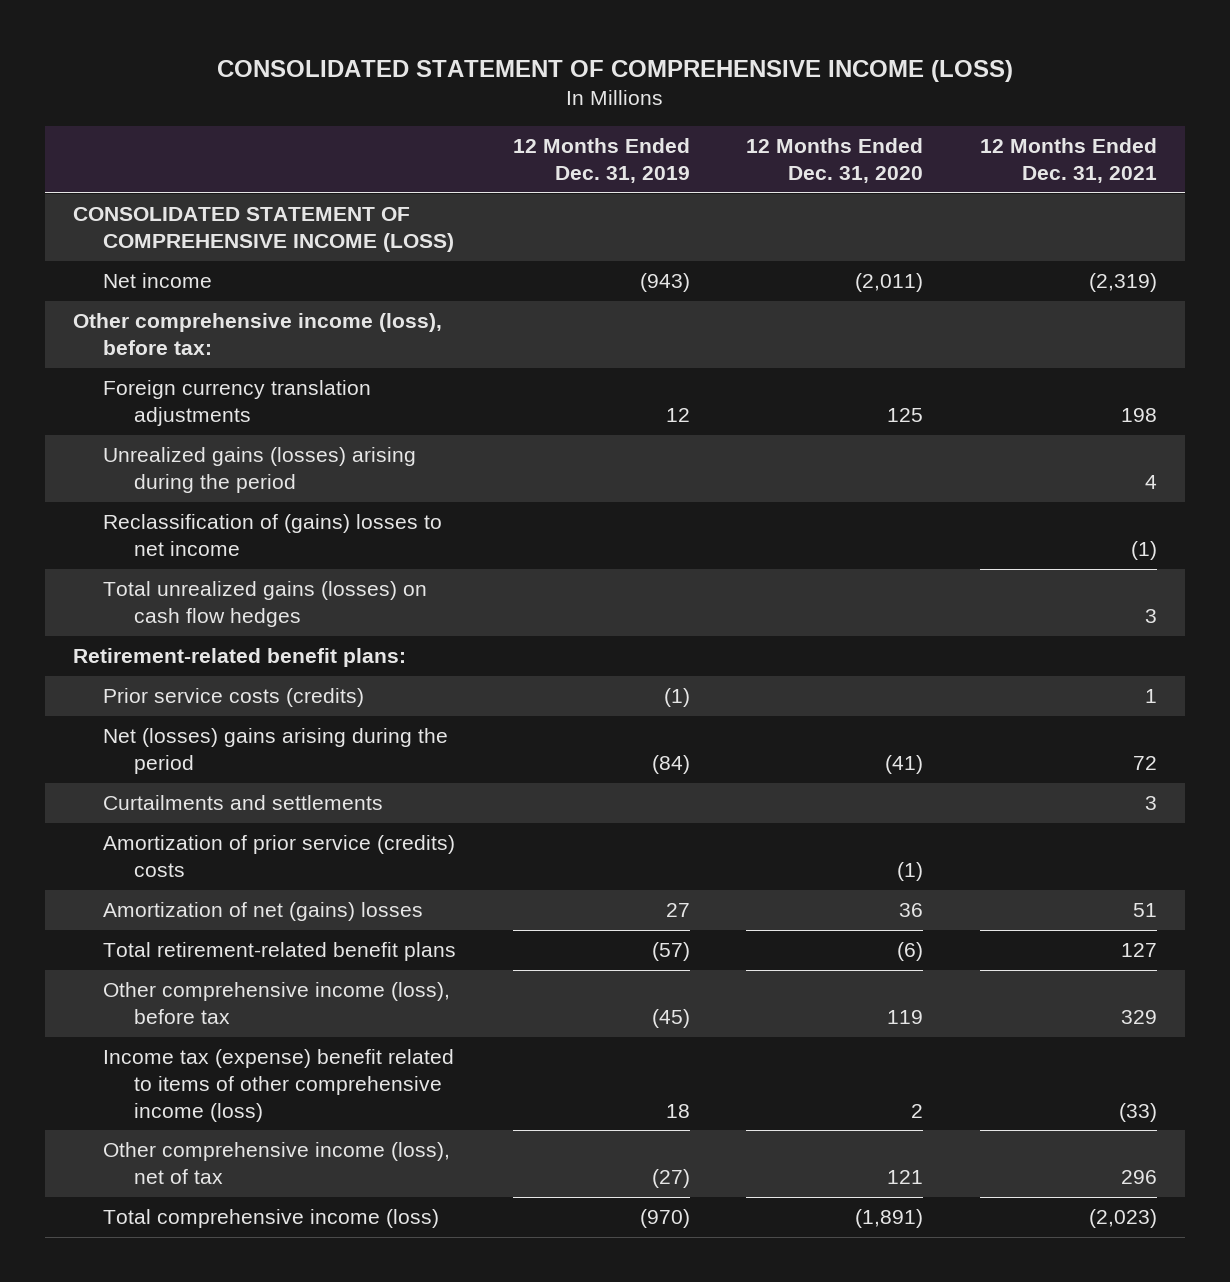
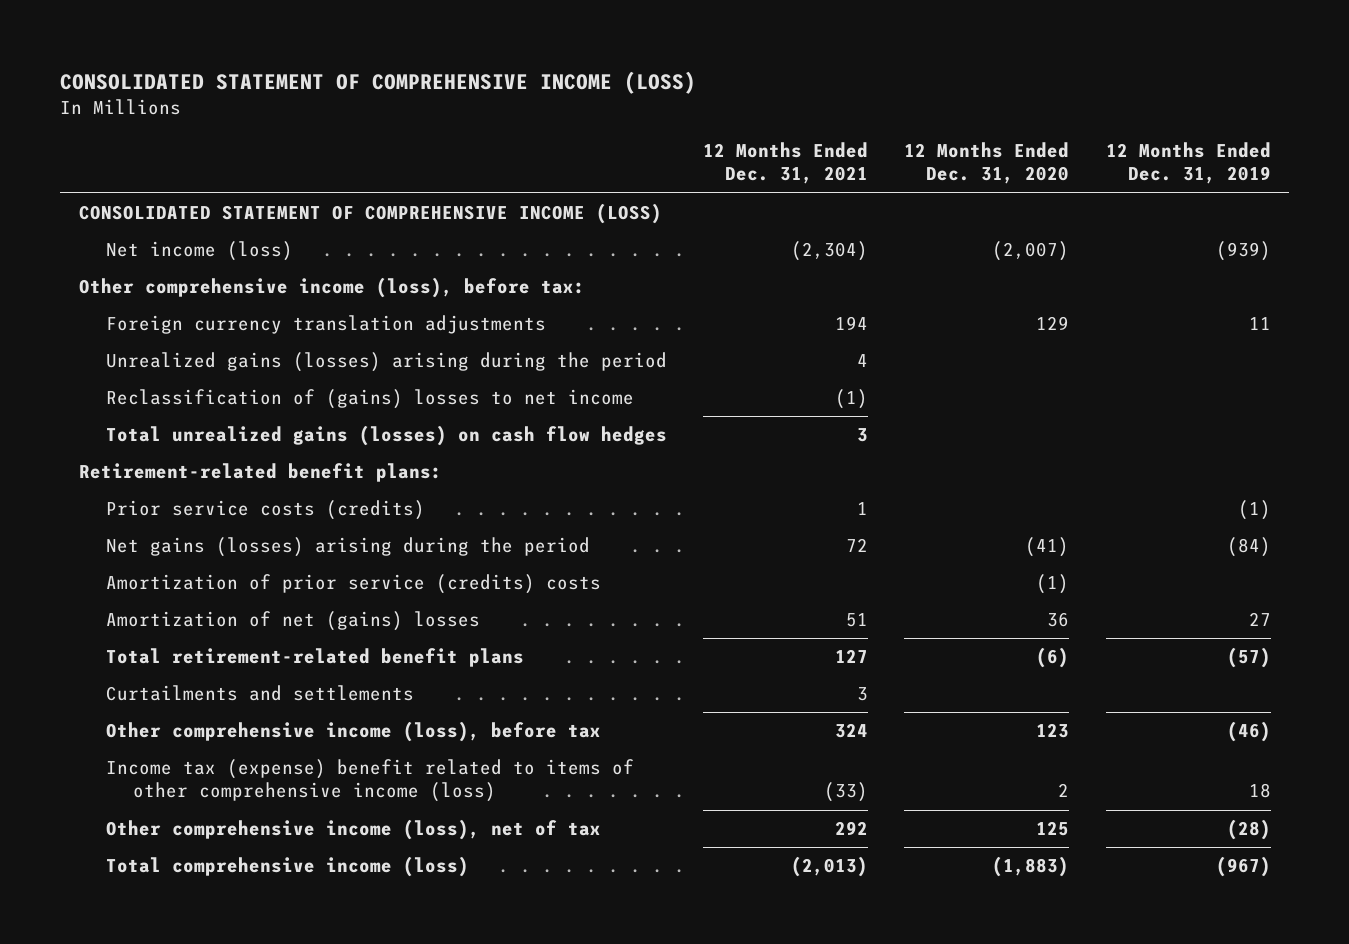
- | 12 Months Ended Dec. 31, 2019 | 12 Months Ended Dec. 31, 2020 | 12 Months Ended Dec. 31, 2021
+ | 12 Months Ended Dec. 31, 2021 | 12 Months Ended Dec. 31, 2020 | 12 Months Ended Dec. 31, 2019
- Net income | (943) | (2,011) | (2,319)
+ Net income (loss) | (2,304) | (2,007) | (939)
- Foreign currency translation adjustments | 12 | 125 | 198
+ Foreign currency translation adjustments | 194 | 129 | 11
- Net (losses) gains arising during the period | (84) | (41) | 72
+ Net gains (losses) arising during the period | 72 | (41) | (84)
- Other comprehensive income (loss), before tax | (45) | 119 | 329
moved down: Curtailments and settlements | 3 | |
+ Other comprehensive income (loss), before tax | 324 | 123 | (46)
- Other comprehensive income (loss), net of tax | (27) | 121 | 296
- Total comprehensive income (loss) | (970) | (1,891) | (2,023)
+ Other comprehensive income (loss), net of tax | 292 | 125 | (28)
+ Total comprehensive income (loss) | (2,013) | (1,883) | (967)

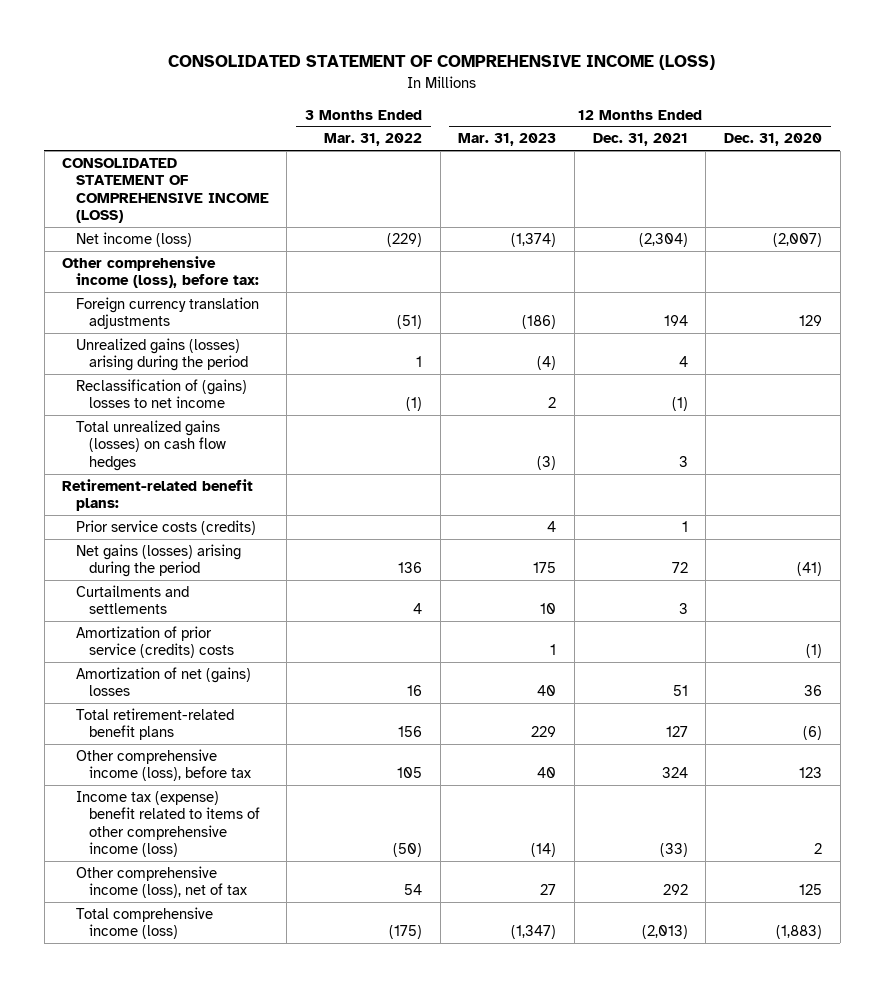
- | 12 Months Ended Dec. 31, 2021 | 12 Months Ended Dec. 31, 2020 | 12 Months Ended Dec. 31, 2019
+ | 3 Months Ended Mar. 31, 2022 | 12 Months Ended Mar. 31, 2023 | 12 Months Ended Dec. 31, 2021 | 12 Months Ended Dec. 31, 2020
moved up: Curtailments and settlements | 4 | 10 | 3 |

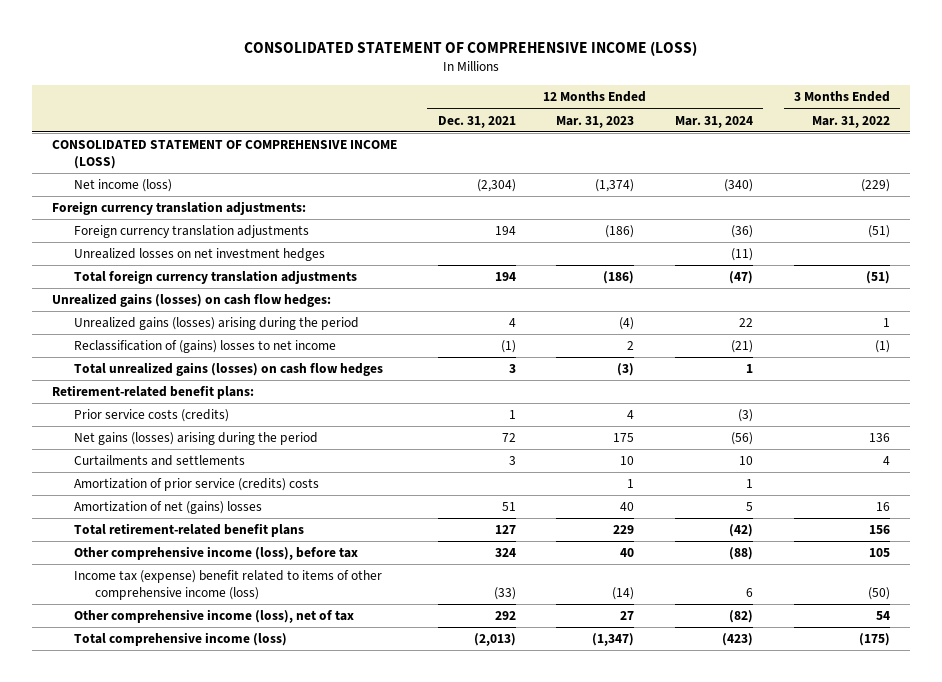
- | 3 Months Ended Mar. 31, 2022 | 12 Months Ended Mar. 31, 2023 | 12 Months Ended Dec. 31, 2021 | 12 Months Ended Dec. 31, 2020
+ | 12 Months Ended Dec. 31, 2021 | 12 Months Ended Mar. 31, 2023 | 12 Months Ended Mar. 31, 2024 | 3 Months Ended Mar. 31, 2022
- Other comprehensive income (loss), before tax:
+ Foreign currency translation adjustments:
+ Unrealized losses on net investment hedges | | | (11) |
+ Total foreign currency translation adjustments | 194 | (186) | (47) | (51)
+ Unrealized gains (losses) on cash flow hedges:

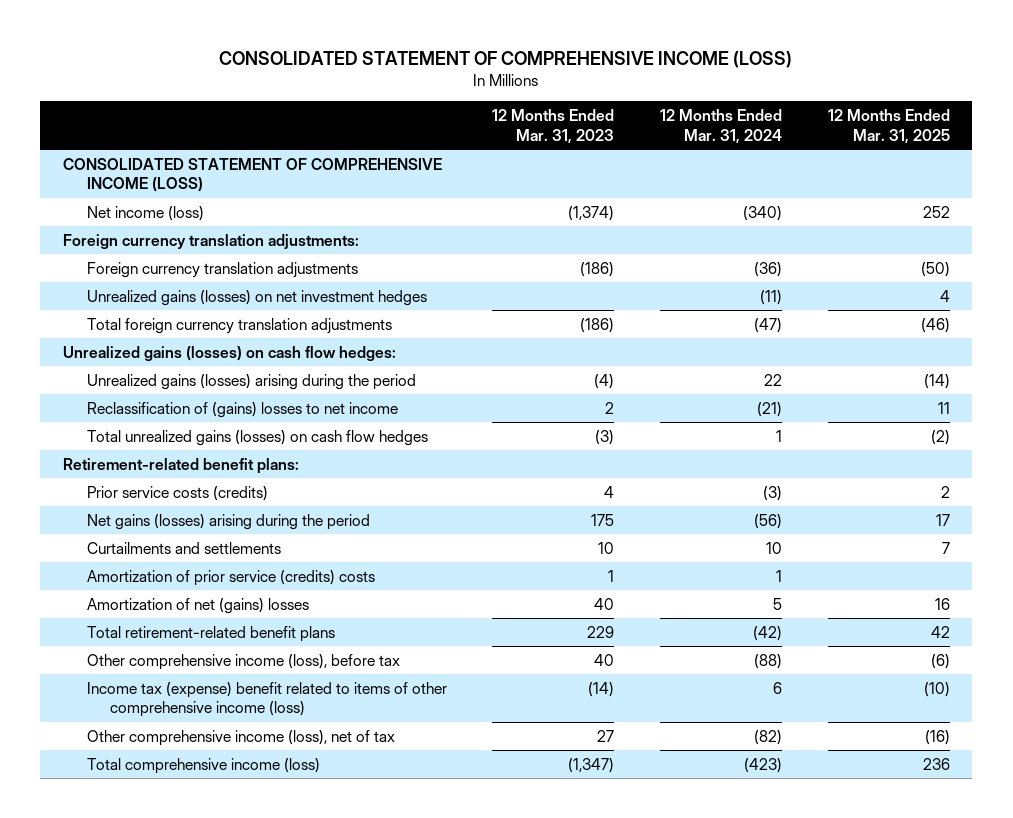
- | 12 Months Ended Dec. 31, 2021 | 12 Months Ended Mar. 31, 2023 | 12 Months Ended Mar. 31, 2024 | 3 Months Ended Mar. 31, 2022
+ | 12 Months Ended Mar. 31, 2023 | 12 Months Ended Mar. 31, 2024 | 12 Months Ended Mar. 31, 2025
- Unrealized losses on net investment hedges | | | (11) |
+ Unrealized gains (losses) on net investment hedges | | (11) | 4

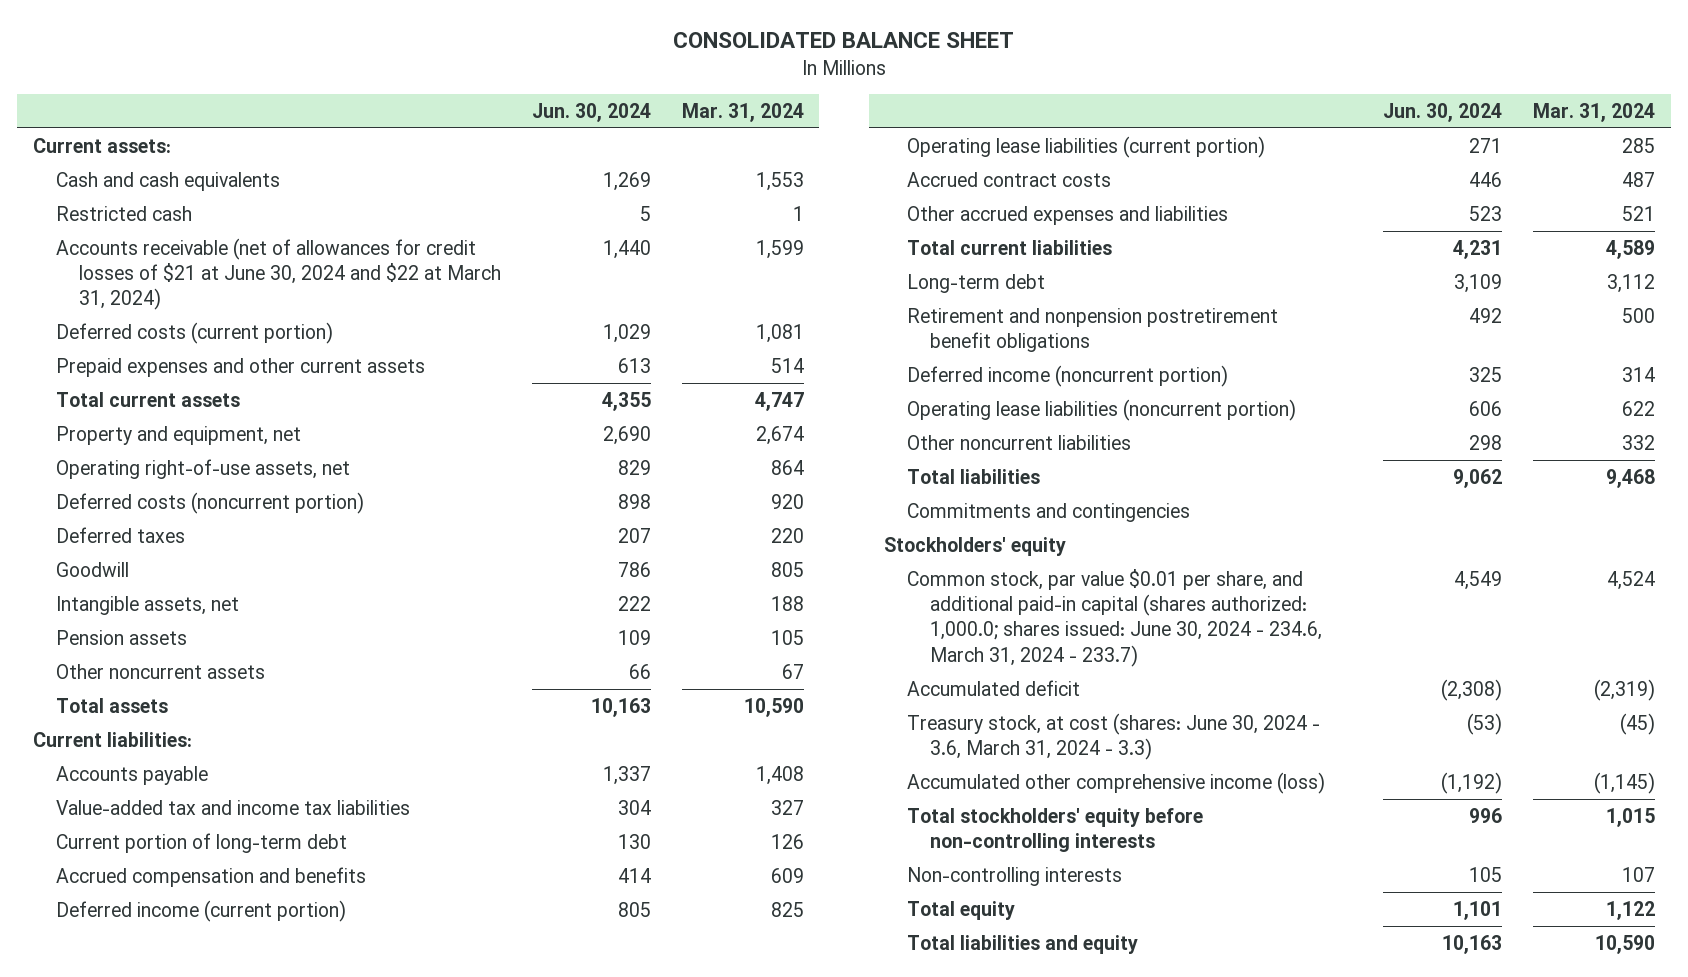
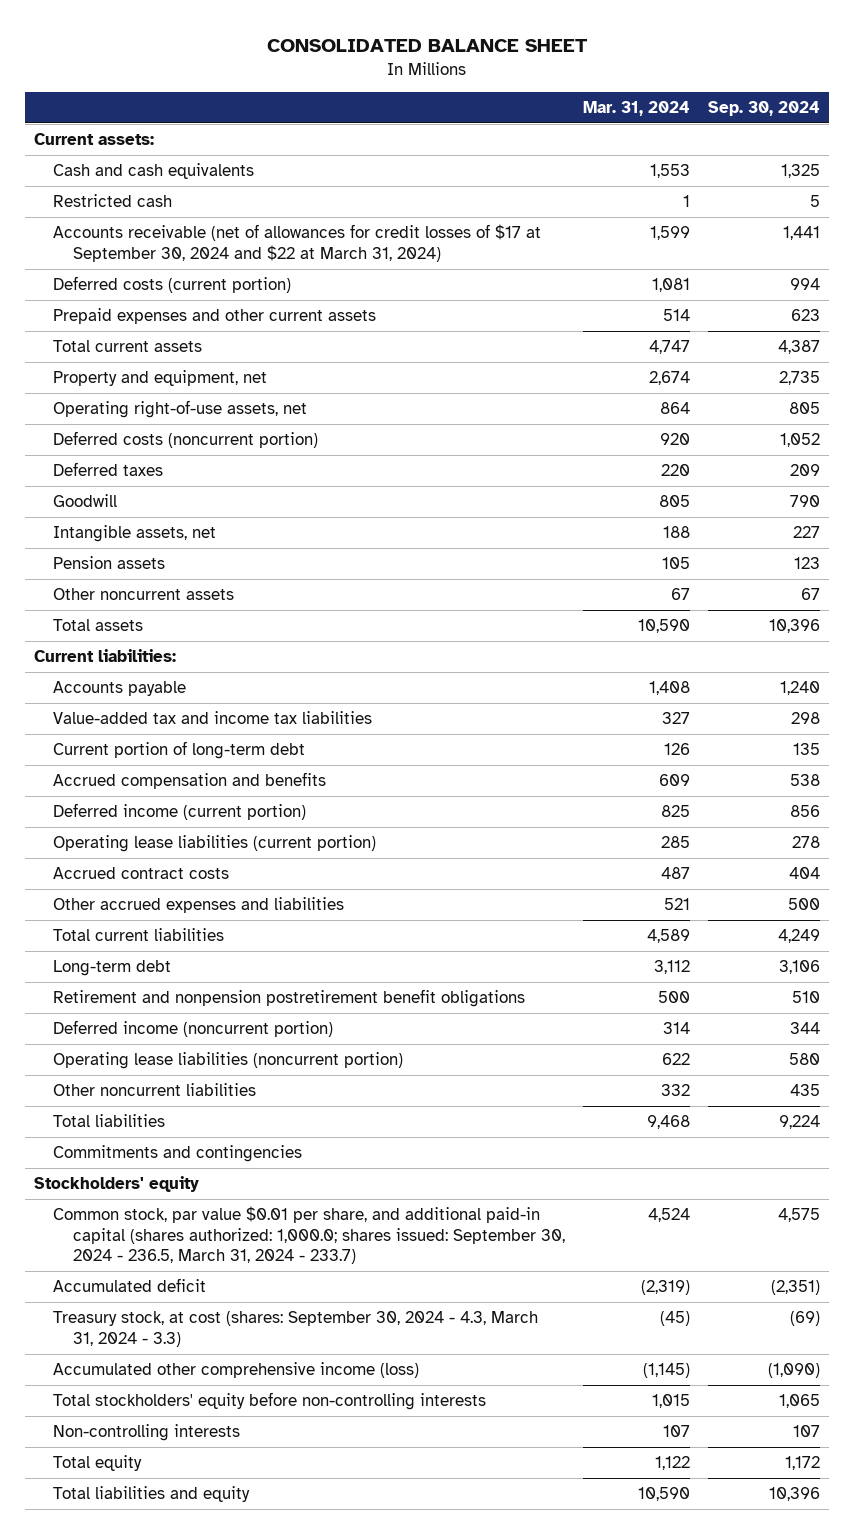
- | Jun. 30, 2024 | Mar. 31, 2024
+ | Mar. 31, 2024 | Sep. 30, 2024
- Accounts receivable (net of allowances for credit losses of $21 at June 30, 2024 and $22 at March 31, 2024) | 1,440 | 1,599
+ Accounts receivable (net of allowances for credit losses of $17 at September 30, 2024 and $22 at March 31, 2024) | 1,599 | 1,441
- Common stock, par value $0.01 per share, and additional paid-in capital (shares authorized: 1,000.0; shares issued: June 30, 2024 - 234.6, March 31, 2024 - 233.7) | 4,549 | 4,524
+ Common stock, par value $0.01 per share, and additional paid-in capital (shares authorized: 1,000.0; shares issued: September 30, 2024 - 236.5, March 31, 2024 - 233.7) | 4,524 | 4,575
- Treasury stock, at cost (shares: June 30, 2024 - 3.6, March 31, 2024 - 3.3) | (53) | (45)
+ Treasury stock, at cost (shares: September 30, 2024 - 4.3, March 31, 2024 - 3.3) | (45) | (69)

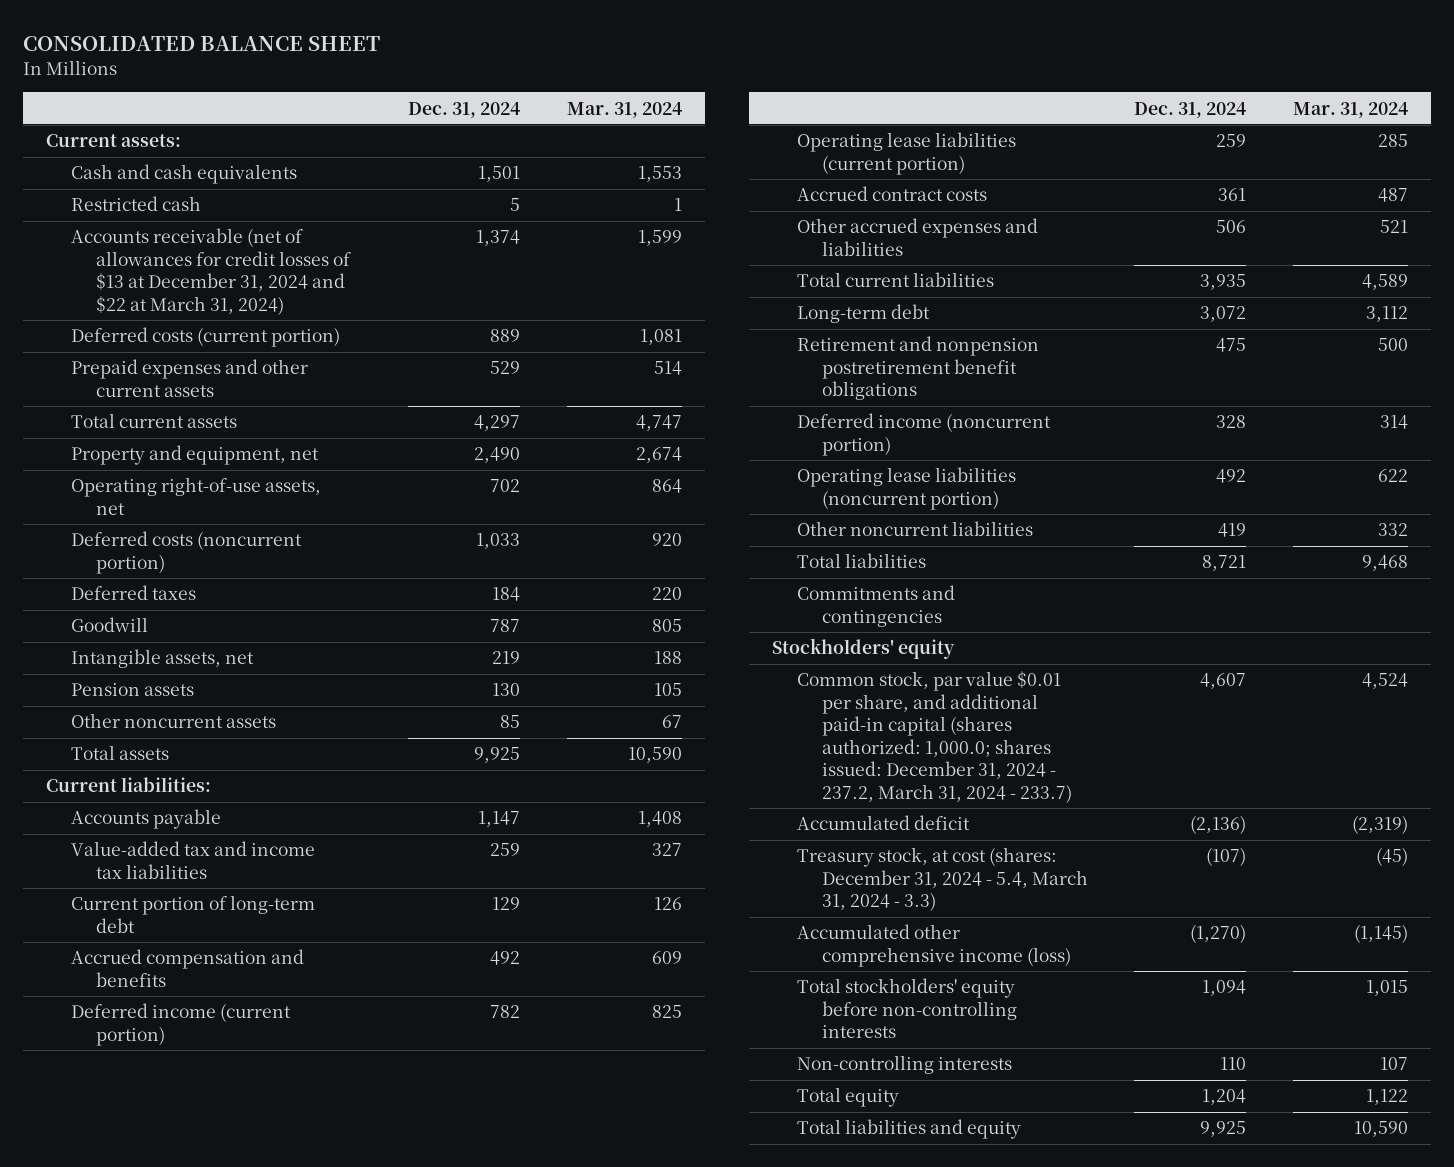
- | Mar. 31, 2024 | Sep. 30, 2024
+ | Dec. 31, 2024 | Mar. 31, 2024
- Accounts receivable (net of allowances for credit losses of $17 at September 30, 2024 and $22 at March 31, 2024) | 1,599 | 1,441
+ Accounts receivable (net of allowances for credit losses of $13 at December 31, 2024 and $22 at March 31, 2024) | 1,374 | 1,599
- Common stock, par value $0.01 per share, and additional paid-in capital (shares authorized: 1,000.0; shares issued: September 30, 2024 - 236.5, March 31, 2024 - 233.7) | 4,524 | 4,575
+ Common stock, par value $0.01 per share, and additional paid-in capital (shares authorized: 1,000.0; shares issued: December 31, 2024 - 237.2, March 31, 2024 - 233.7) | 4,607 | 4,524
- Treasury stock, at cost (shares: September 30, 2024 - 4.3, March 31, 2024 - 3.3) | (45) | (69)
+ Treasury stock, at cost (shares: December 31, 2024 - 5.4, March 31, 2024 - 3.3) | (107) | (45)

